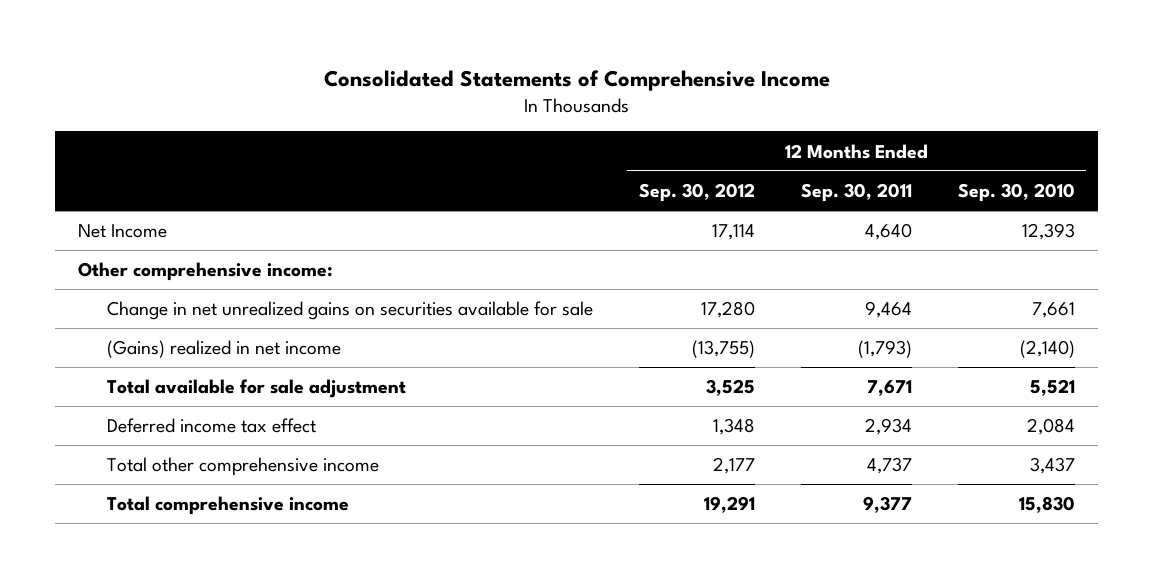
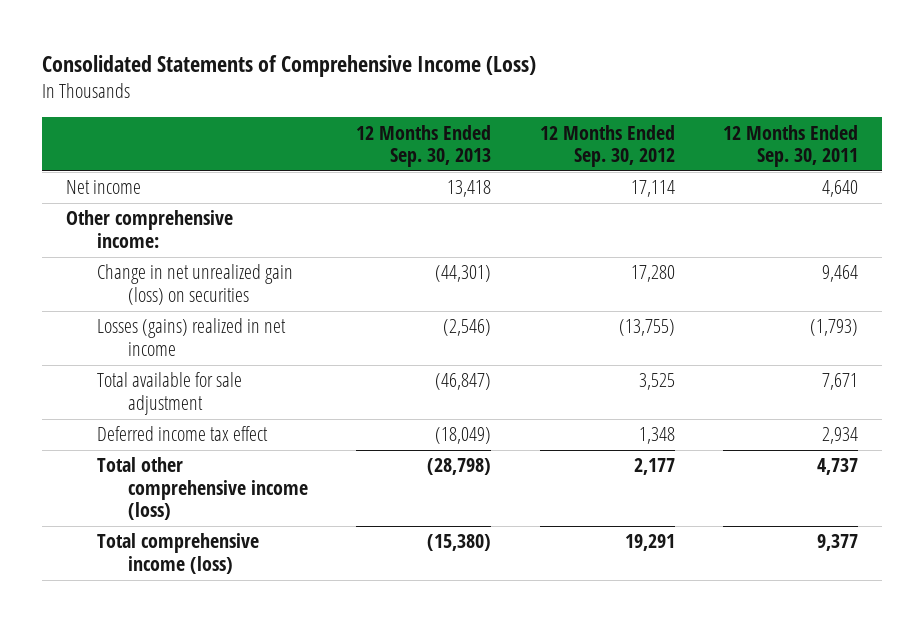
- Consolidated Statements of Comprehensive Income
+ Consolidated Statements of Comprehensive Income (Loss)
- | 12 Months Ended Sep. 30, 2012 | 12 Months Ended Sep. 30, 2011 | 12 Months Ended Sep. 30, 2010
+ | 12 Months Ended Sep. 30, 2013 | 12 Months Ended Sep. 30, 2012 | 12 Months Ended Sep. 30, 2011
- Net Income | 17,114 | 4,640 | 12,393
+ Net income | 13,418 | 17,114 | 4,640
- Change in net unrealized gains on securities available for sale | 17,280 | 9,464 | 7,661
- (Gains) realized in net income | (13,755) | (1,793) | (2,140)
+ Change in net unrealized gain (loss) on securities | (44,301) | 17,280 | 9,464
+ Losses (gains) realized in net income | (2,546) | (13,755) | (1,793)
- Total other comprehensive income | 2,177 | 4,737 | 3,437
- Total comprehensive income | 19,291 | 9,377 | 15,830
+ Total other comprehensive income (loss) | (28,798) | 2,177 | 4,737
+ Total comprehensive income (loss) | (15,380) | 19,291 | 9,377

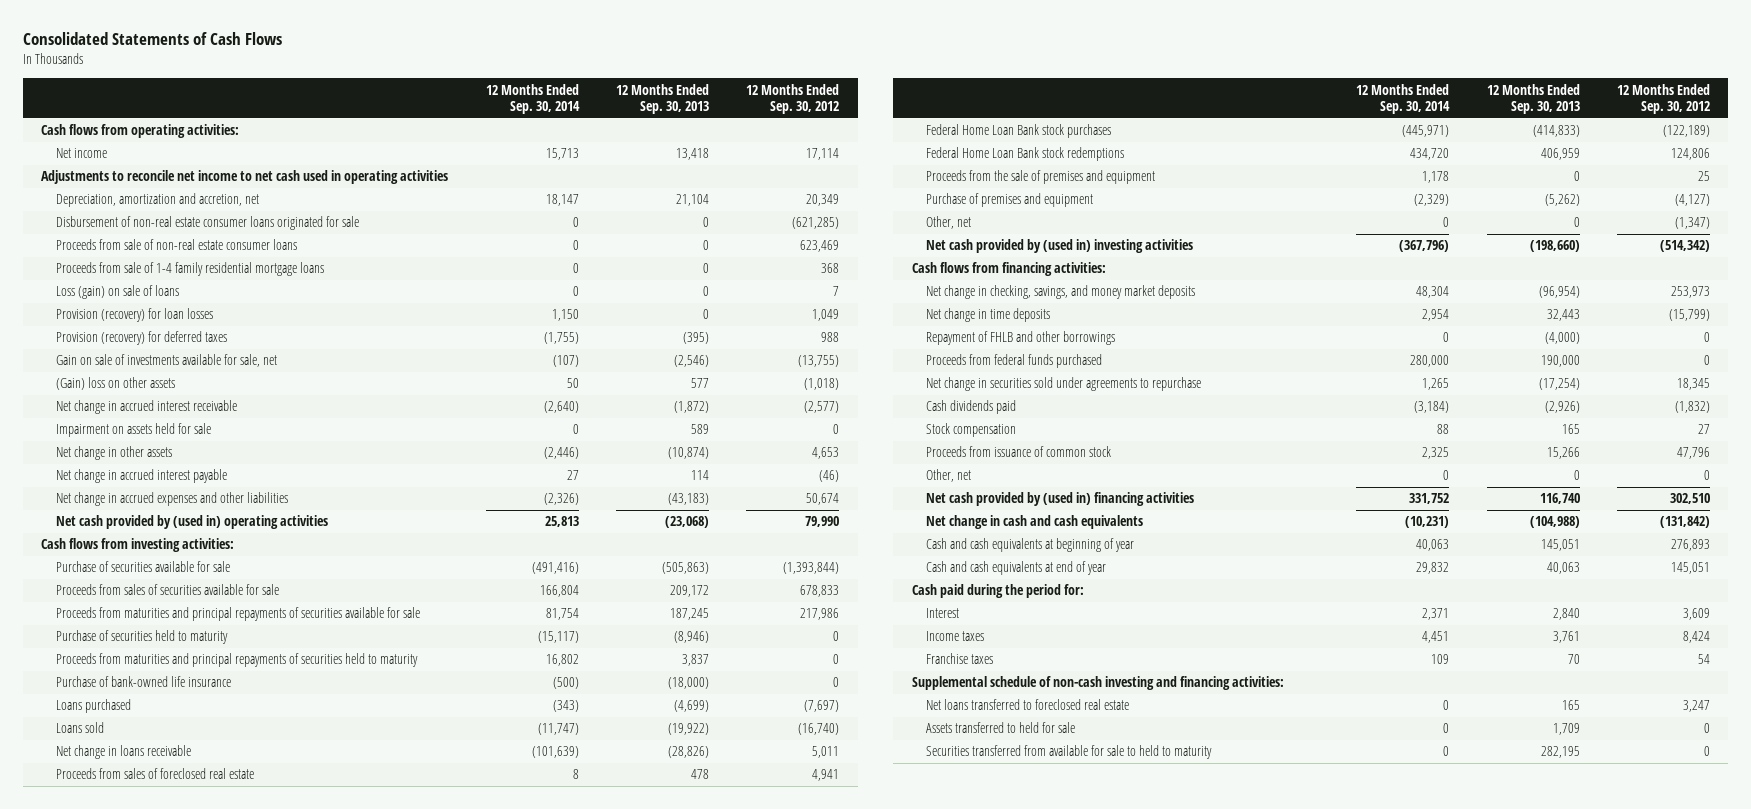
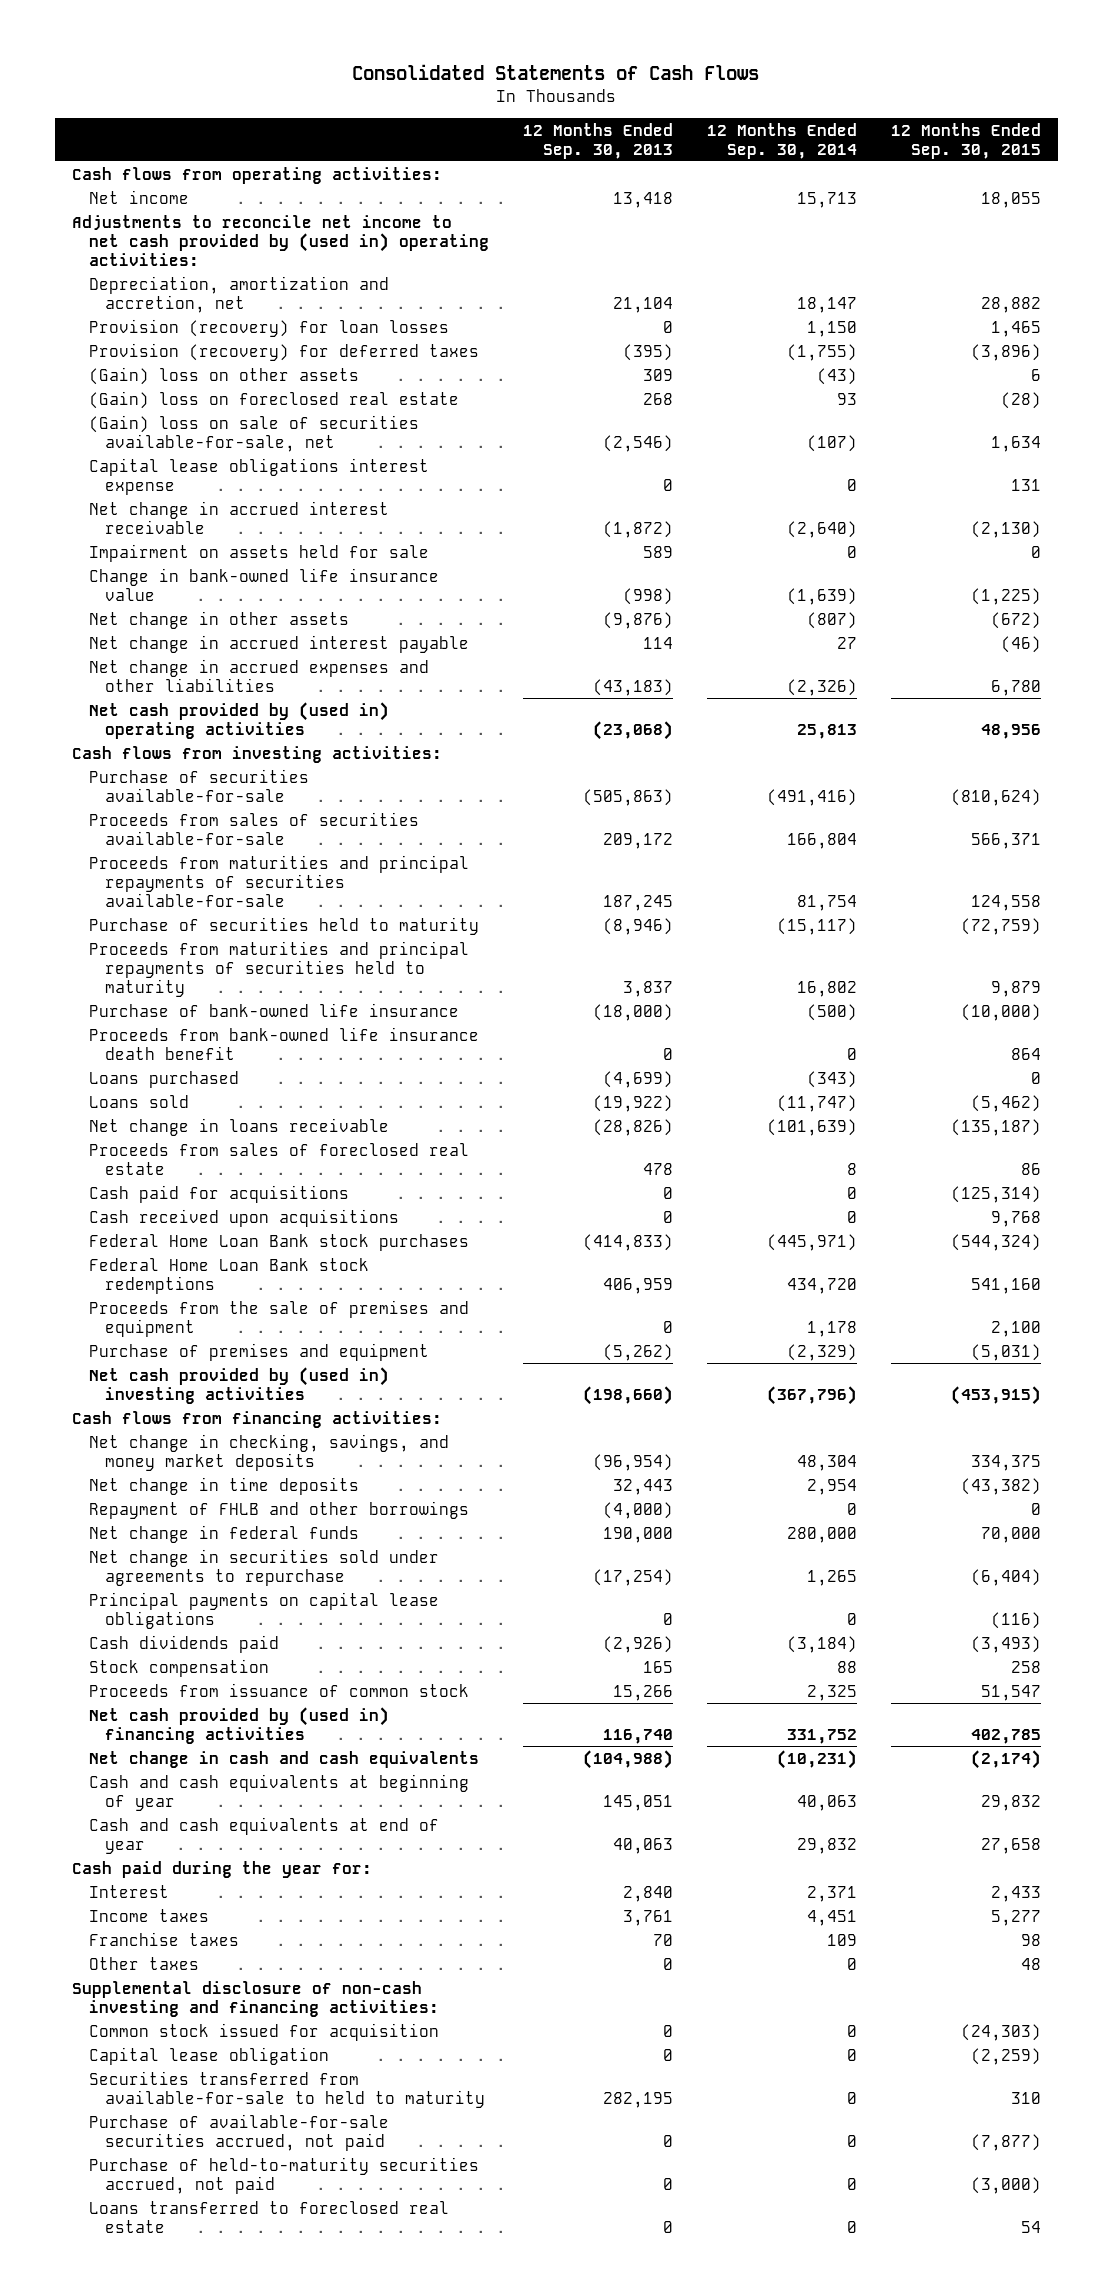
- | 12 Months Ended Sep. 30, 2014 | 12 Months Ended Sep. 30, 2013 | 12 Months Ended Sep. 30, 2012
+ | 12 Months Ended Sep. 30, 2013 | 12 Months Ended Sep. 30, 2014 | 12 Months Ended Sep. 30, 2015
- Adjustments to reconcile net income to net cash used in operating activities
+ Adjustments to reconcile net income to net cash provided by (used in) operating activities:
- Disbursement of non-real estate consumer loans originated for sale | 0 | 0 | (621,285)
- Proceeds from sale of non-real estate consumer loans | 0 | 0 | 623,469
- Proceeds from sale of 1-4 family residential mortgage loans | 0 | 0 | 368
- Loss (gain) on sale of loans | 0 | 0 | 7
- Gain on sale of investments available for sale, net | (107) | (2,546) | (13,755)
- (Gain) loss on other assets | 50 | 577 | (1,018)
+ (Gain) loss on other assets | 309 | (43) | 6
+ (Gain) loss on foreclosed real estate | 268 | 93 | (28)
+ (Gain) loss on sale of securities available-for-sale, net | (2,546) | (107) | 1,634
+ Capital lease obligations interest expense | 0 | 0 | 131
- Net change in other assets | (2,446) | (10,874) | 4,653
+ Change in bank-owned life insurance value | (998) | (1,639) | (1,225)
+ Net change in other assets | (9,876) | (807) | (672)
- Purchase of securities available for sale | (491,416) | (505,863) | (1,393,844)
- Proceeds from sales of securities available for sale | 166,804 | 209,172 | 678,833
- Proceeds from maturities and principal repayments of securities available for sale | 81,754 | 187,245 | 217,986
+ Purchase of securities available-for-sale | (505,863) | (491,416) | (810,624)
+ Proceeds from sales of securities available-for-sale | 209,172 | 166,804 | 566,371
+ Proceeds from maturities and principal repayments of securities available-for-sale | 187,245 | 81,754 | 124,558
+ Proceeds from bank-owned life insurance death benefit | 0 | 0 | 864
+ Cash paid for acquisitions | 0 | 0 | (125,314)
+ Cash received upon acquisitions | 0 | 0 | 9,768
- Other, net | 0 | 0 | (1,347)
- Proceeds from federal funds purchased | 280,000 | 190,000 | 0
+ Net change in federal funds | 190,000 | 280,000 | 70,000
+ Principal payments on capital lease obligations | 0 | 0 | (116)
- Other, net | 0 | 0 | 0
- Cash paid during the period for:
+ Cash paid during the year for:
- Supplemental schedule of non-cash investing and financing activities:
- Net loans transferred to foreclosed real estate | 0 | 165 | 3,247
- Assets transferred to held for sale | 0 | 1,709 | 0
- Securities transferred from available for sale to held to maturity | 0 | 282,195 | 0
+ Other taxes | 0 | 0 | 48
+ Supplemental disclosure of non-cash investing and financing activities:
+ Common stock issued for acquisition | 0 | 0 | (24,303)
+ Capital lease obligation | 0 | 0 | (2,259)
+ Securities transferred from available-for-sale to held to maturity | 282,195 | 0 | 310
+ Purchase of available-for-sale securities accrued, not paid | 0 | 0 | (7,877)
+ Purchase of held-to-maturity securities accrued, not paid | 0 | 0 | (3,000)
+ Loans transferred to foreclosed real estate | 0 | 0 | 54

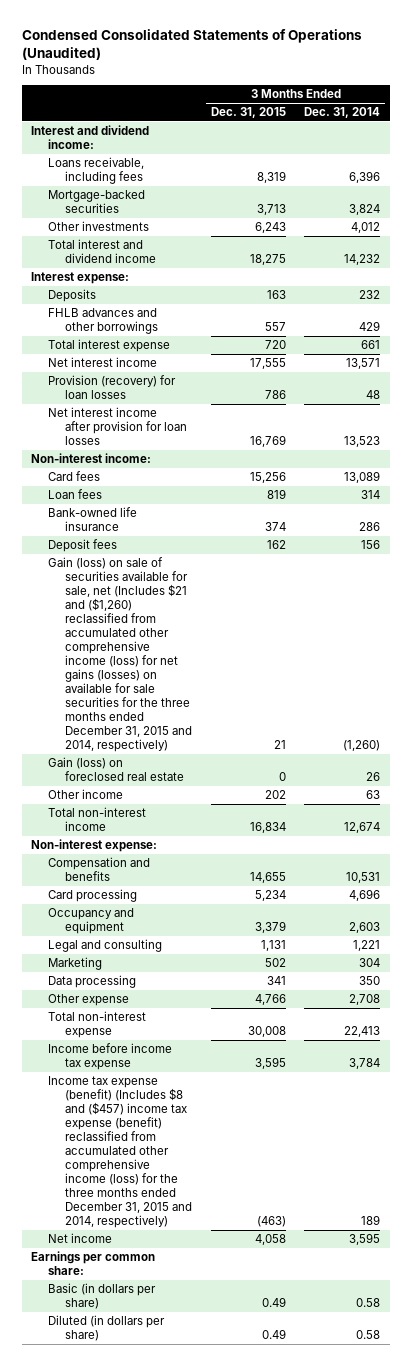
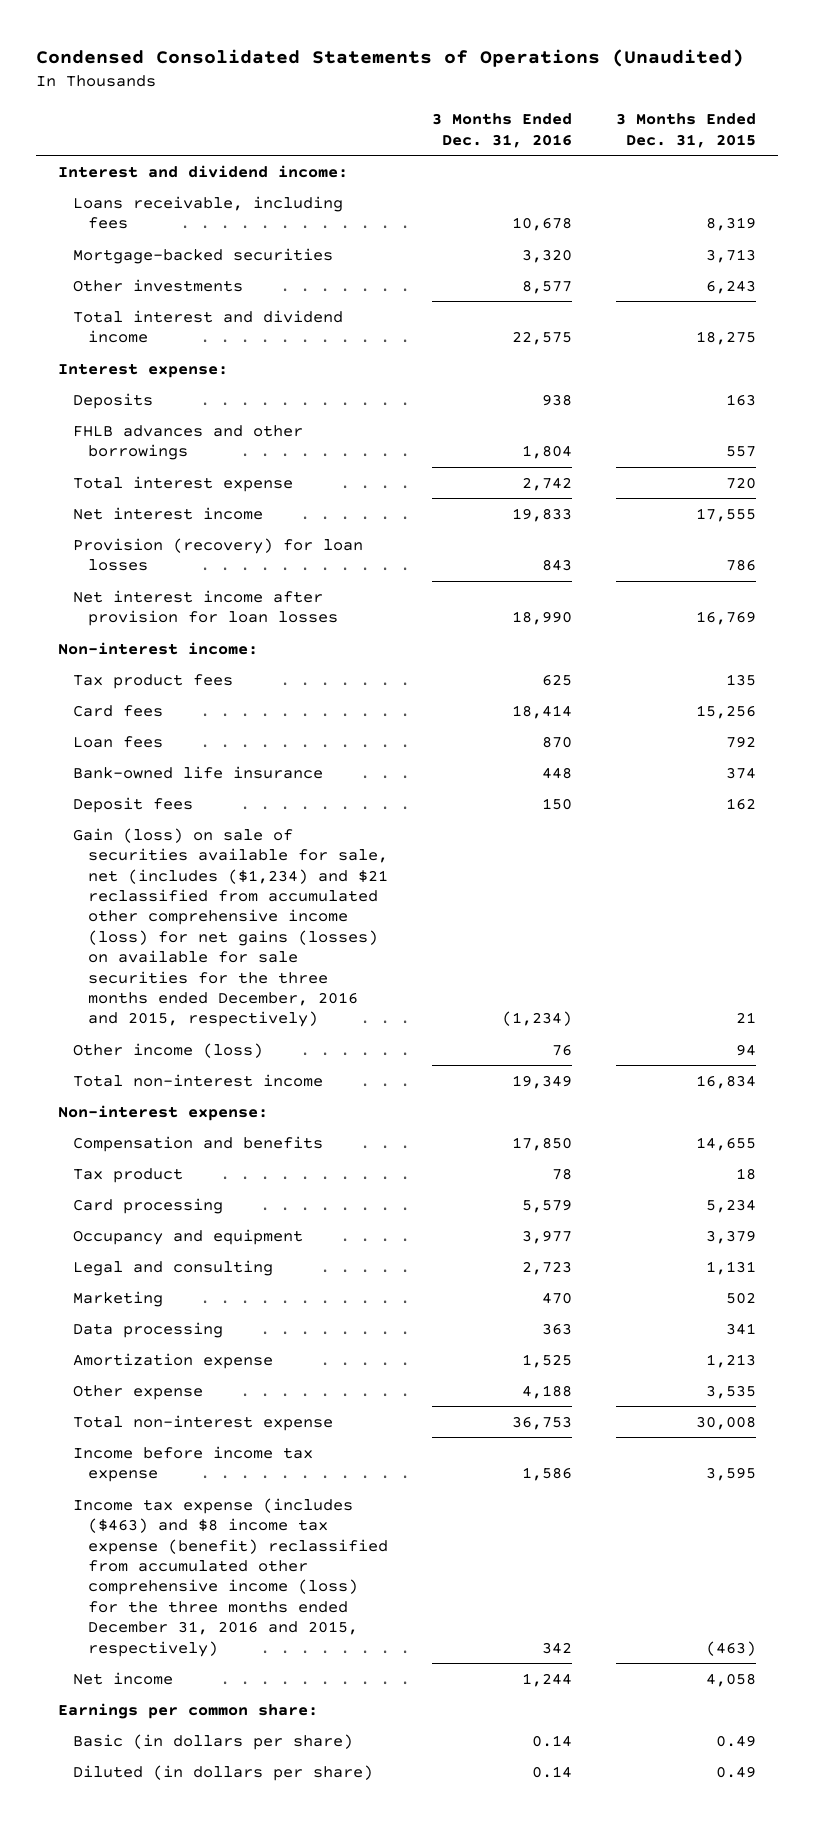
- | 3 Months Ended Dec. 31, 2015 | 3 Months Ended Dec. 31, 2014
+ | 3 Months Ended Dec. 31, 2016 | 3 Months Ended Dec. 31, 2015
+ Tax product fees | 625 | 135
- Loan fees | 819 | 314
+ Loan fees | 870 | 792
- Gain (loss) on sale of securities available for sale, net (Includes $21 and ($1,260) reclassified from accumulated other comprehensive income (loss) for net gains (losses) on available for sale securities for the three months ended December 31, 2015 and 2014, respectively) | 21 | (1,260)
- Gain (loss) on foreclosed real estate | 0 | 26
- Other income | 202 | 63
+ Gain (loss) on sale of securities available for sale, net (includes ($1,234) and $21 reclassified from accumulated other comprehensive income (loss) for net gains (losses) on available for sale securities for the three months ended December, 2016 and 2015, respectively) | (1,234) | 21
+ Other income (loss) | 76 | 94
+ Tax product | 78 | 18
- Other expense | 4,766 | 2,708
+ Amortization expense | 1,525 | 1,213
+ Other expense | 4,188 | 3,535
- Income tax expense (benefit) (Includes $8 and ($457) income tax expense (benefit) reclassified from accumulated other comprehensive income (loss) for the three months ended December 31, 2015 and 2014, respectively) | (463) | 189
+ Income tax expense (includes ($463) and $8 income tax expense (benefit) reclassified from accumulated other comprehensive income (loss) for the three months ended December 31, 2016 and 2015, respectively) | 342 | (463)

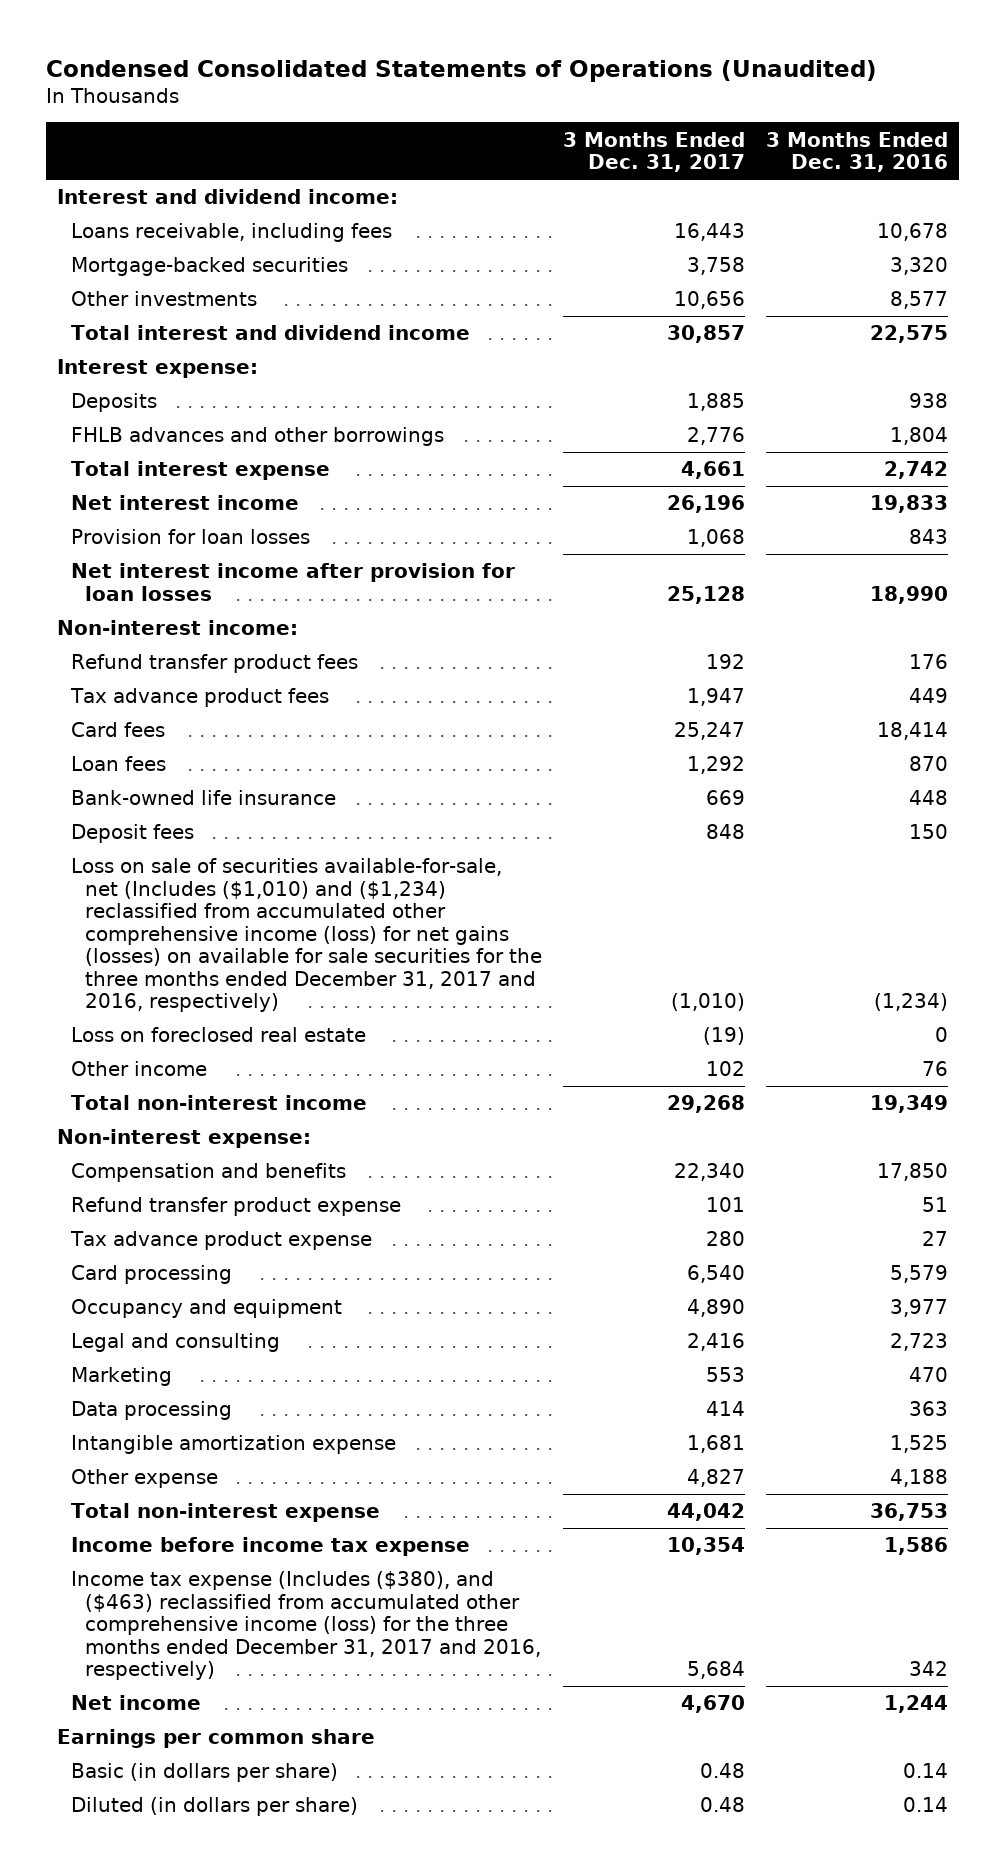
- | 3 Months Ended Dec. 31, 2016 | 3 Months Ended Dec. 31, 2015
+ | 3 Months Ended Dec. 31, 2017 | 3 Months Ended Dec. 31, 2016
- Provision (recovery) for loan losses | 843 | 786
+ Provision for loan losses | 1,068 | 843
- Tax product fees | 625 | 135
+ Refund transfer product fees | 192 | 176
+ Tax advance product fees | 1,947 | 449
- Gain (loss) on sale of securities available for sale, net (includes ($1,234) and $21 reclassified from accumulated other comprehensive income (loss) for net gains (losses) on available for sale securities for the three months ended December, 2016 and 2015, respectively) | (1,234) | 21
- Other income (loss) | 76 | 94
+ Loss on sale of securities available-for-sale, net (Includes ($1,010) and ($1,234) reclassified from accumulated other comprehensive income (loss) for net gains (losses) on available for sale securities for the three months ended December 31, 2017 and 2016, respectively) | (1,010) | (1,234)
+ Loss on foreclosed real estate | (19) | 0
+ Other income | 102 | 76
- Tax product | 78 | 18
+ Refund transfer product expense | 101 | 51
+ Tax advance product expense | 280 | 27
- Amortization expense | 1,525 | 1,213
+ Intangible amortization expense | 1,681 | 1,525
- Income tax expense (includes ($463) and $8 income tax expense (benefit) reclassified from accumulated other comprehensive income (loss) for the three months ended December 31, 2016 and 2015, respectively) | 342 | (463)
+ Income tax expense (Includes ($380), and ($463) reclassified from accumulated other comprehensive income (loss) for the three months ended December 31, 2017 and 2016, respectively) | 5,684 | 342
- Earnings per common share:
+ Earnings per common share

